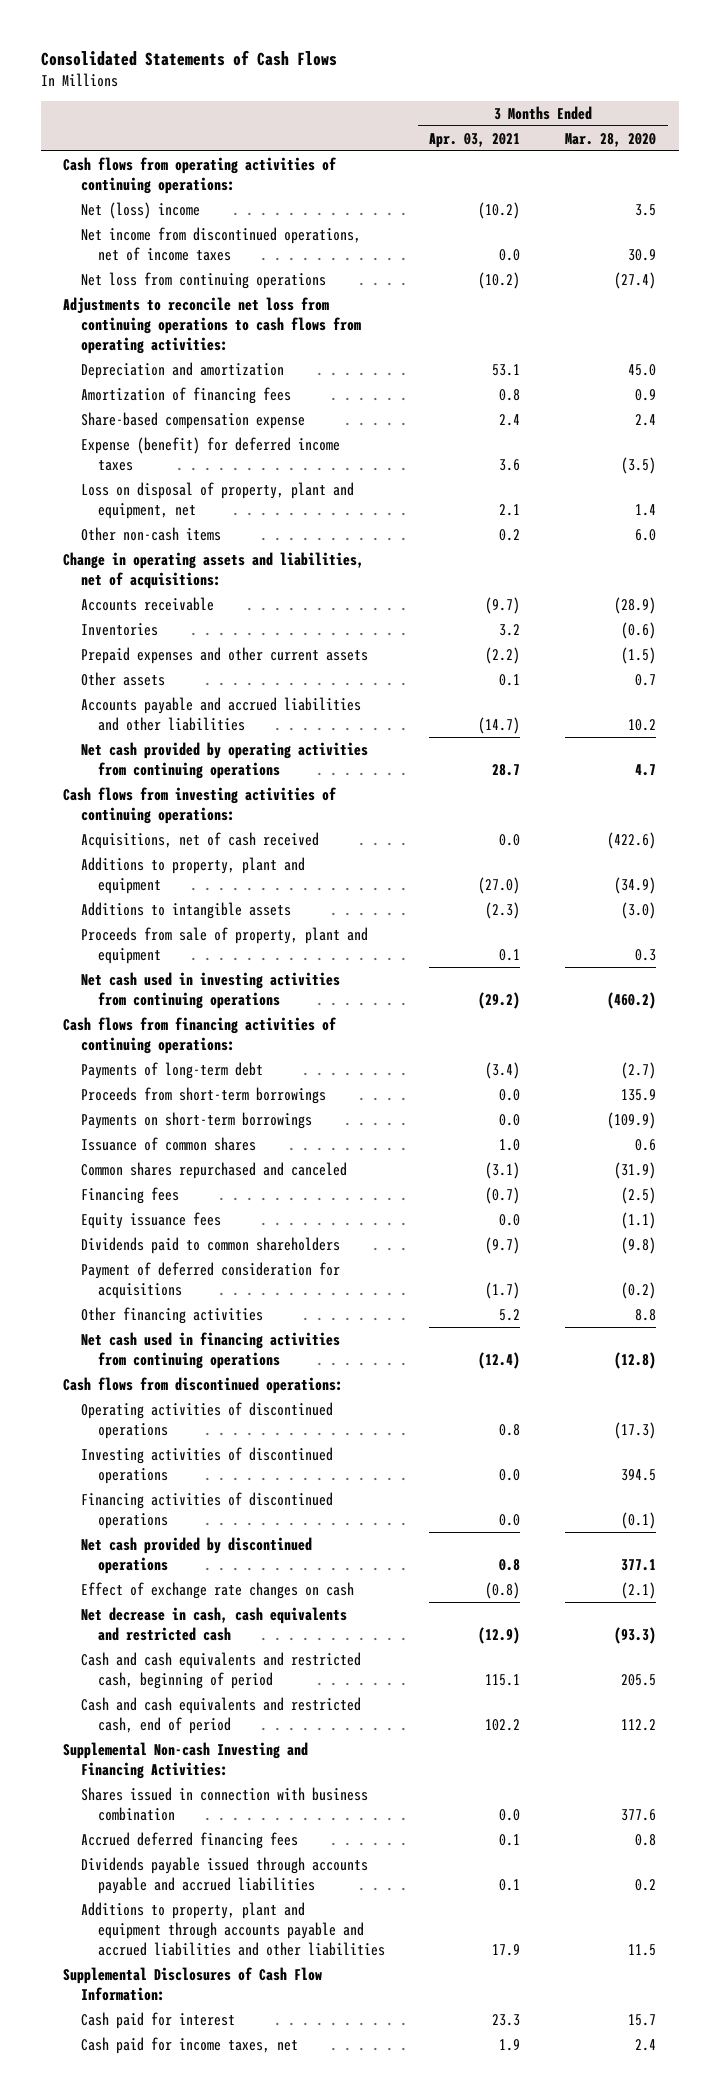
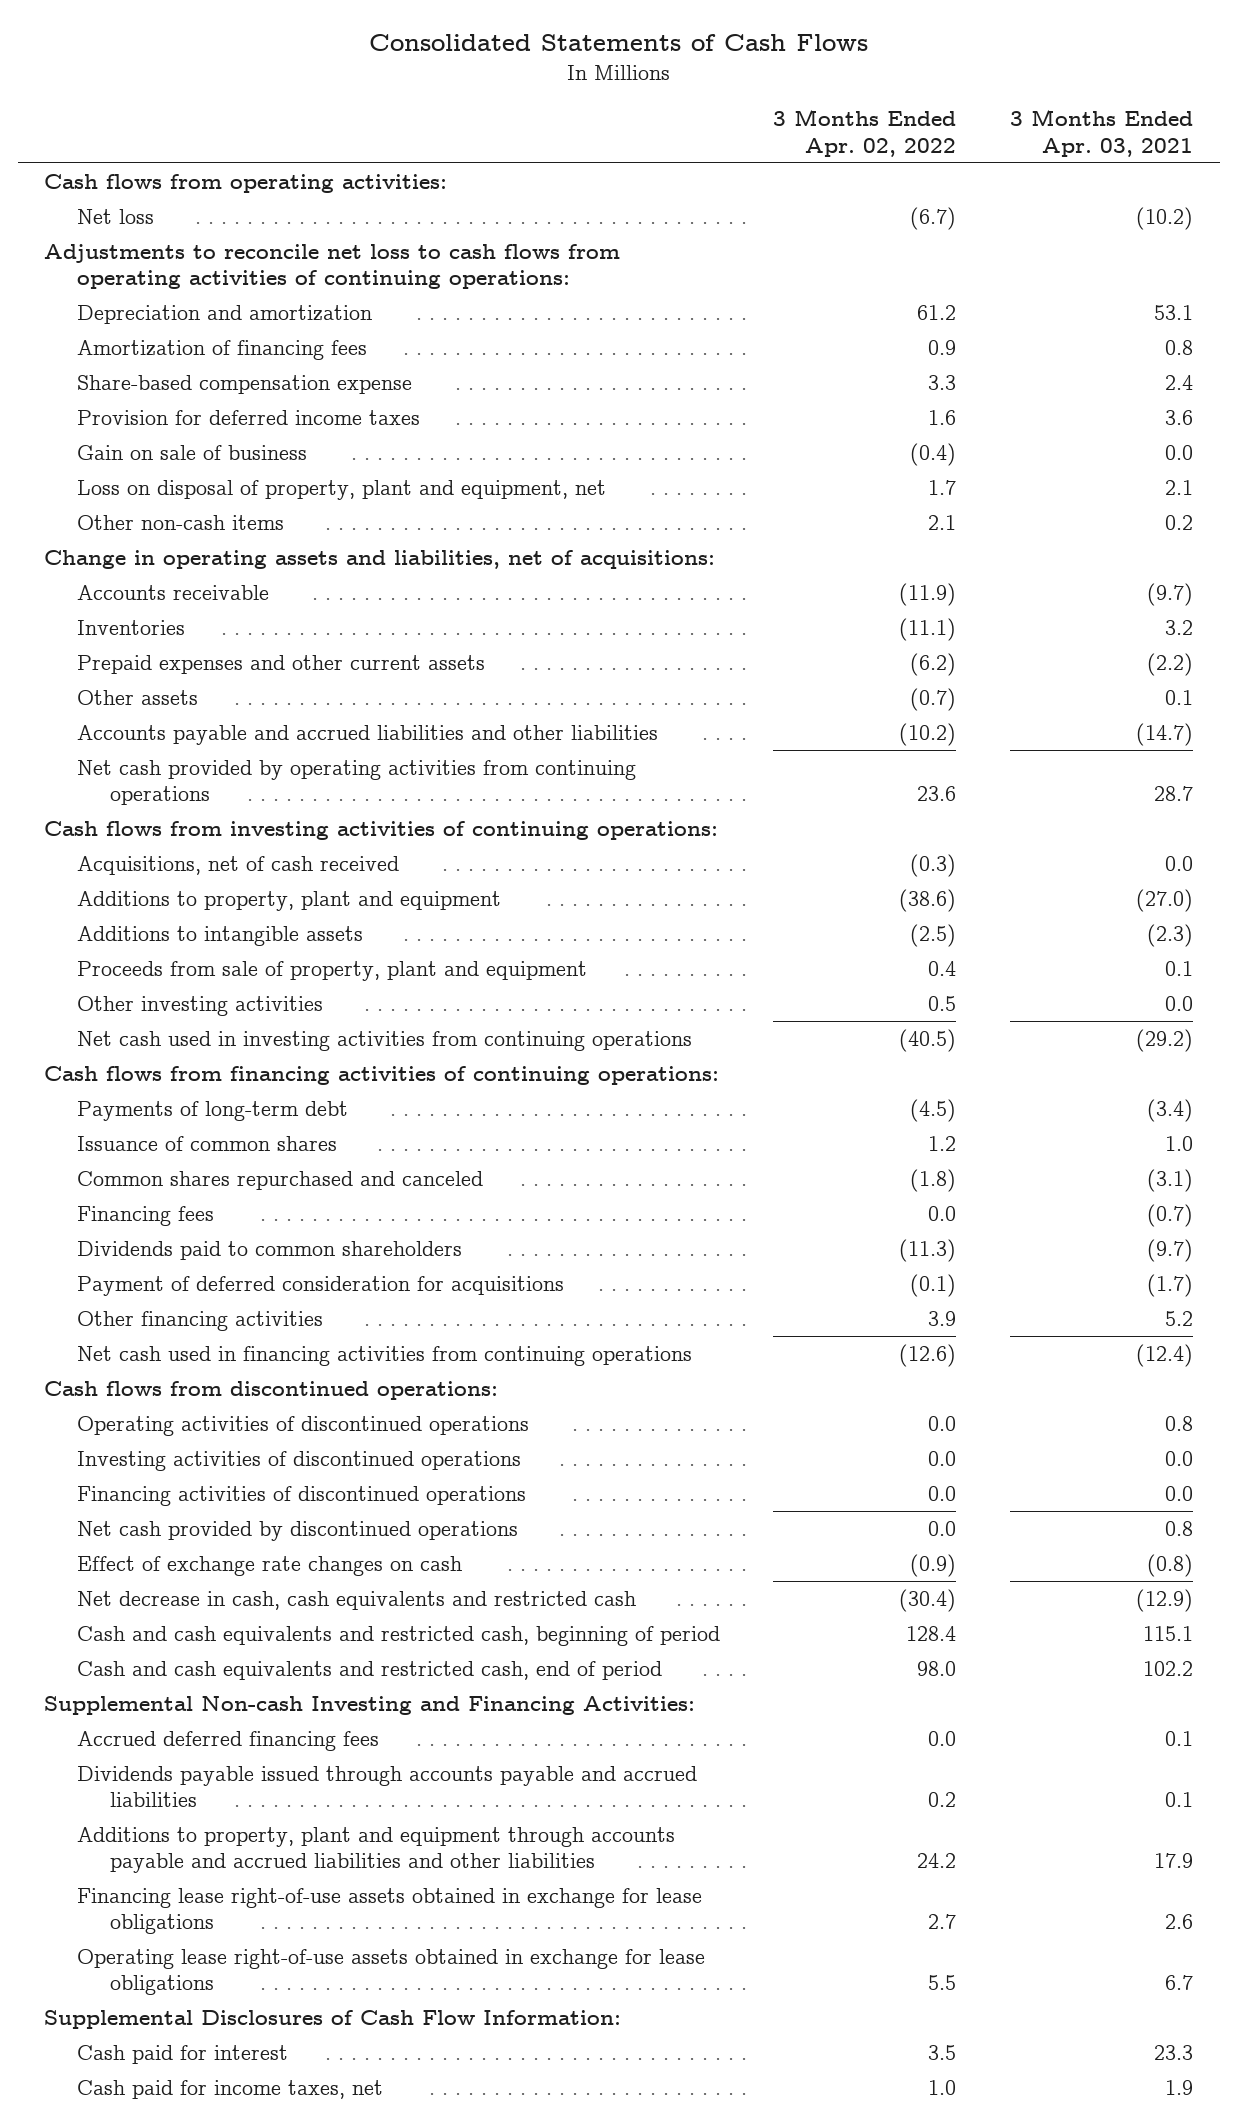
- | 3 Months Ended Apr. 03, 2021 | 3 Months Ended Mar. 28, 2020
+ | 3 Months Ended Apr. 02, 2022 | 3 Months Ended Apr. 03, 2021
- Cash flows from operating activities of continuing operations:
- Net (loss) income | (10.2) | 3.5
- Net income from discontinued operations, net of income taxes | 0.0 | 30.9
- Net loss from continuing operations | (10.2) | (27.4)
- Adjustments to reconcile net loss from continuing operations to cash flows from operating activities:
+ Cash flows from operating activities:
+ Net loss | (6.7) | (10.2)
+ Adjustments to reconcile net loss to cash flows from operating activities of continuing operations:
- Expense (benefit) for deferred income taxes | 3.6 | (3.5)
+ Provision for deferred income taxes | 1.6 | 3.6
+ Gain on sale of business | (0.4) | 0.0
+ Other investing activities | 0.5 | 0.0
- Proceeds from short-term borrowings | 0.0 | 135.9
- Payments on short-term borrowings | 0.0 | (109.9)
- Equity issuance fees | 0.0 | (1.1)
- Shares issued in connection with business combination | 0.0 | 377.6
+ Financing lease right-of-use assets obtained in exchange for lease obligations | 2.7 | 2.6
+ Operating lease right-of-use assets obtained in exchange for lease obligations | 5.5 | 6.7

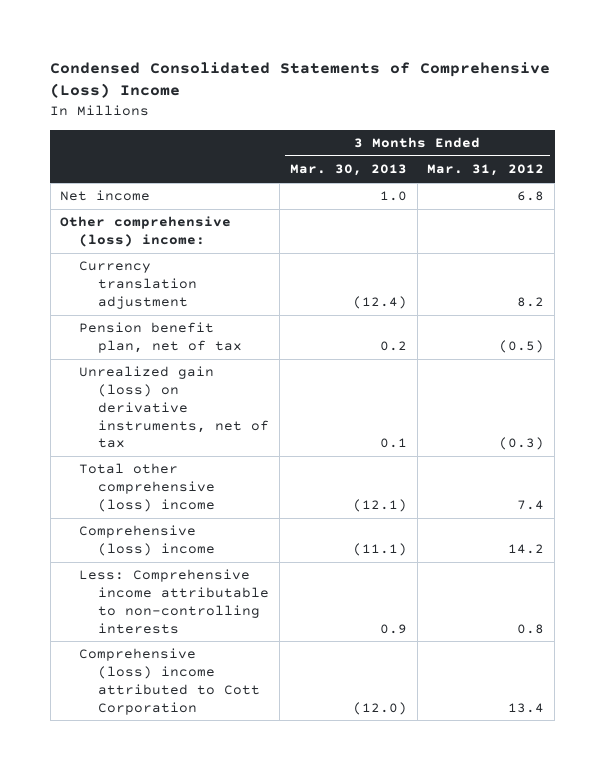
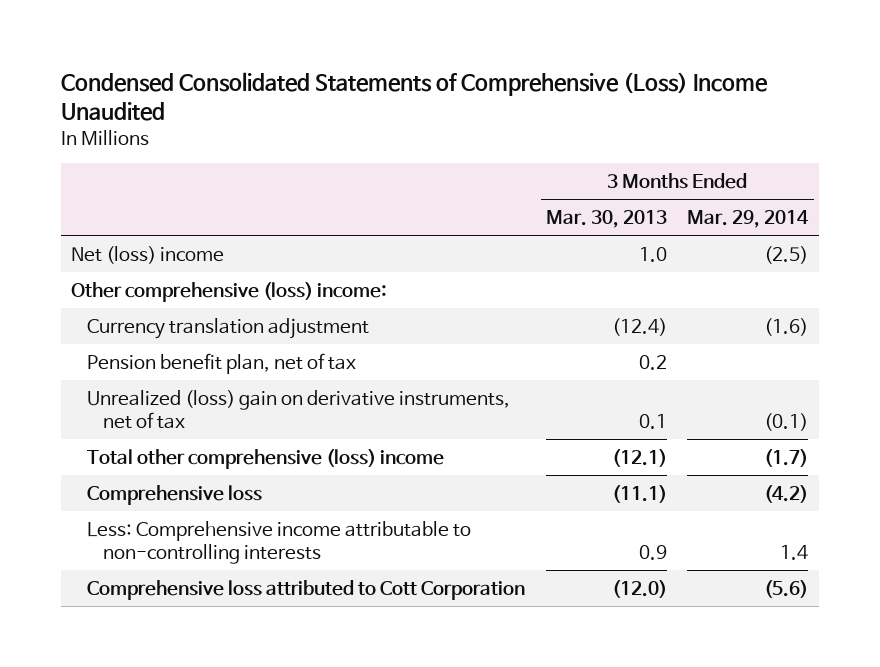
- Condensed Consolidated Statements of Comprehensive (Loss) Income
+ Condensed Consolidated Statements of Comprehensive (Loss) Income Unaudited
- | 3 Months Ended Mar. 30, 2013 | 3 Months Ended Mar. 31, 2012
+ | 3 Months Ended Mar. 30, 2013 | 3 Months Ended Mar. 29, 2014
- Net income | 1.0 | 6.8
+ Net (loss) income | 1.0 | (2.5)
- Unrealized gain (loss) on derivative instruments, net of tax | 0.1 | (0.3)
+ Unrealized (loss) gain on derivative instruments, net of tax | 0.1 | (0.1)
- Comprehensive (loss) income | (11.1) | 14.2
+ Comprehensive loss | (11.1) | (4.2)
- Comprehensive (loss) income attributed to Cott Corporation | (12.0) | 13.4
+ Comprehensive loss attributed to Cott Corporation | (12.0) | (5.6)

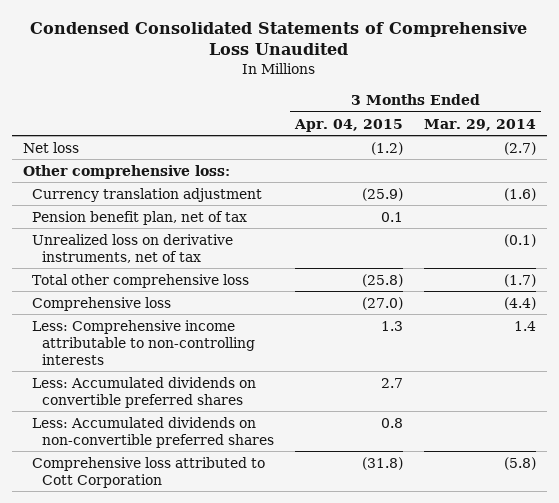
- Condensed Consolidated Statements of Comprehensive (Loss) Income Unaudited
+ Condensed Consolidated Statements of Comprehensive Loss Unaudited
- | 3 Months Ended Mar. 30, 2013 | 3 Months Ended Mar. 29, 2014
+ | 3 Months Ended Apr. 04, 2015 | 3 Months Ended Mar. 29, 2014
- Net (loss) income | 1.0 | (2.5)
- Other comprehensive (loss) income:
+ Net loss | (1.2) | (2.7)
+ Other comprehensive loss:
- Unrealized (loss) gain on derivative instruments, net of tax | 0.1 | (0.1)
- Total other comprehensive (loss) income | (12.1) | (1.7)
- Comprehensive loss | (11.1) | (4.2)
+ Unrealized loss on derivative instruments, net of tax | | (0.1)
+ Total other comprehensive loss | (25.8) | (1.7)
+ Comprehensive loss | (27.0) | (4.4)
- Comprehensive loss attributed to Cott Corporation | (12.0) | (5.6)
+ Less: Accumulated dividends on convertible preferred shares | 2.7 |
+ Less: Accumulated dividends on non-convertible preferred shares | 0.8 |
+ Comprehensive loss attributed to Cott Corporation | (31.8) | (5.8)

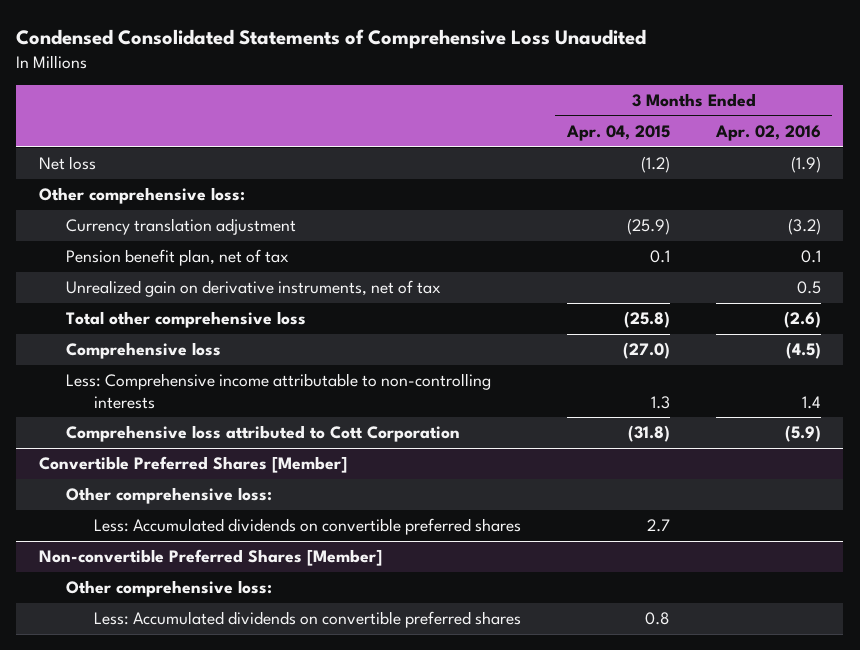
- | 3 Months Ended Apr. 04, 2015 | 3 Months Ended Mar. 29, 2014
+ | 3 Months Ended Apr. 04, 2015 | 3 Months Ended Apr. 02, 2016
- Unrealized loss on derivative instruments, net of tax | | (0.1)
+ Unrealized gain on derivative instruments, net of tax | | 0.5
- Less: Accumulated dividends on convertible preferred shares | 2.7 |
- Less: Accumulated dividends on non-convertible preferred shares | 0.8 |
+ Convertible Preferred Shares [Member]
+ Other comprehensive loss:
+ Less: Accumulated dividends on convertible preferred shares | 2.7 |
+ Non-convertible Preferred Shares [Member]
+ Other comprehensive loss:
+ Less: Accumulated dividends on convertible preferred shares | 0.8 |

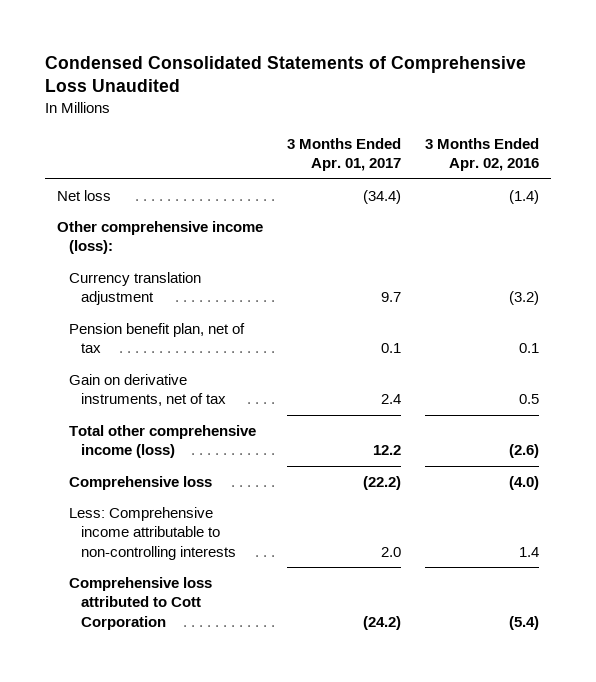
- | 3 Months Ended Apr. 04, 2015 | 3 Months Ended Apr. 02, 2016
+ | 3 Months Ended Apr. 01, 2017 | 3 Months Ended Apr. 02, 2016
- Net loss | (1.2) | (1.9)
- Other comprehensive loss:
+ Net loss | (34.4) | (1.4)
+ Other comprehensive income (loss):
- Unrealized gain on derivative instruments, net of tax | | 0.5
- Total other comprehensive loss | (25.8) | (2.6)
- Comprehensive loss | (27.0) | (4.5)
+ Gain on derivative instruments, net of tax | 2.4 | 0.5
+ Total other comprehensive income (loss) | 12.2 | (2.6)
+ Comprehensive loss | (22.2) | (4.0)
- Comprehensive loss attributed to Cott Corporation | (31.8) | (5.9)
- Convertible Preferred Shares [Member]
- Other comprehensive loss:
- Less: Accumulated dividends on convertible preferred shares | 2.7 |
- Non-convertible Preferred Shares [Member]
- Other comprehensive loss:
- Less: Accumulated dividends on convertible preferred shares | 0.8 |
+ Comprehensive loss attributed to Cott Corporation | (24.2) | (5.4)

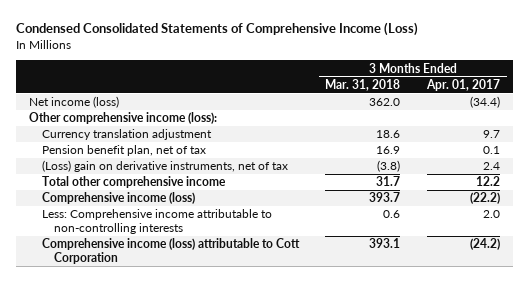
- Condensed Consolidated Statements of Comprehensive Loss Unaudited
+ Condensed Consolidated Statements of Comprehensive Income (Loss)
- | 3 Months Ended Apr. 01, 2017 | 3 Months Ended Apr. 02, 2016
+ | 3 Months Ended Mar. 31, 2018 | 3 Months Ended Apr. 01, 2017
- Net loss | (34.4) | (1.4)
+ Net income (loss) | 362.0 | (34.4)
- Gain on derivative instruments, net of tax | 2.4 | 0.5
- Total other comprehensive income (loss) | 12.2 | (2.6)
- Comprehensive loss | (22.2) | (4.0)
+ (Loss) gain on derivative instruments, net of tax | (3.8) | 2.4
+ Total other comprehensive income | 31.7 | 12.2
+ Comprehensive income (loss) | 393.7 | (22.2)
- Comprehensive loss attributed to Cott Corporation | (24.2) | (5.4)
+ Comprehensive income (loss) attributable to Cott Corporation | 393.1 | (24.2)

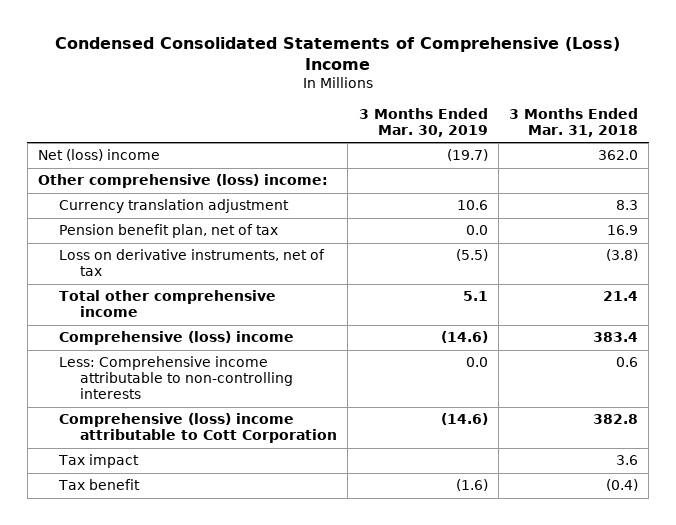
- Condensed Consolidated Statements of Comprehensive Income (Loss)
+ Condensed Consolidated Statements of Comprehensive (Loss) Income
- | 3 Months Ended Mar. 31, 2018 | 3 Months Ended Apr. 01, 2017
+ | 3 Months Ended Mar. 30, 2019 | 3 Months Ended Mar. 31, 2018
- Net income (loss) | 362.0 | (34.4)
- Other comprehensive income (loss):
- Currency translation adjustment | 18.6 | 9.7
+ Net (loss) income | (19.7) | 362.0
+ Other comprehensive (loss) income:
+ Currency translation adjustment | 10.6 | 8.3
- (Loss) gain on derivative instruments, net of tax | (3.8) | 2.4
- Total other comprehensive income | 31.7 | 12.2
- Comprehensive income (loss) | 393.7 | (22.2)
+ Loss on derivative instruments, net of tax | (5.5) | (3.8)
+ Total other comprehensive income | 5.1 | 21.4
+ Comprehensive (loss) income | (14.6) | 383.4
- Comprehensive income (loss) attributable to Cott Corporation | 393.1 | (24.2)
+ Comprehensive (loss) income attributable to Cott Corporation | (14.6) | 382.8
+ Tax impact | | 3.6
+ Tax benefit | (1.6) | (0.4)

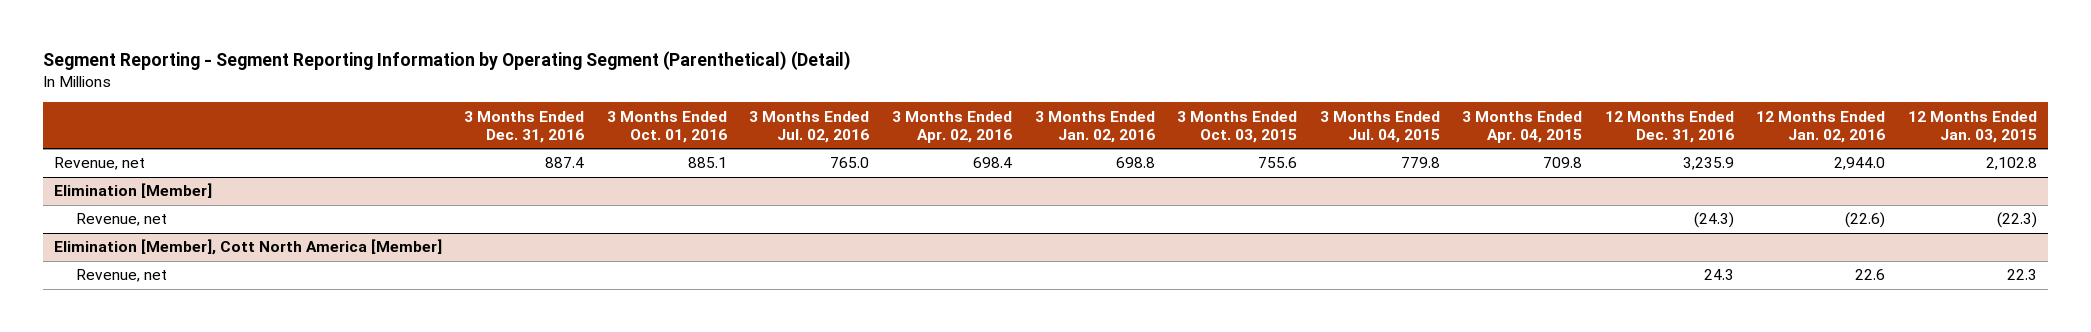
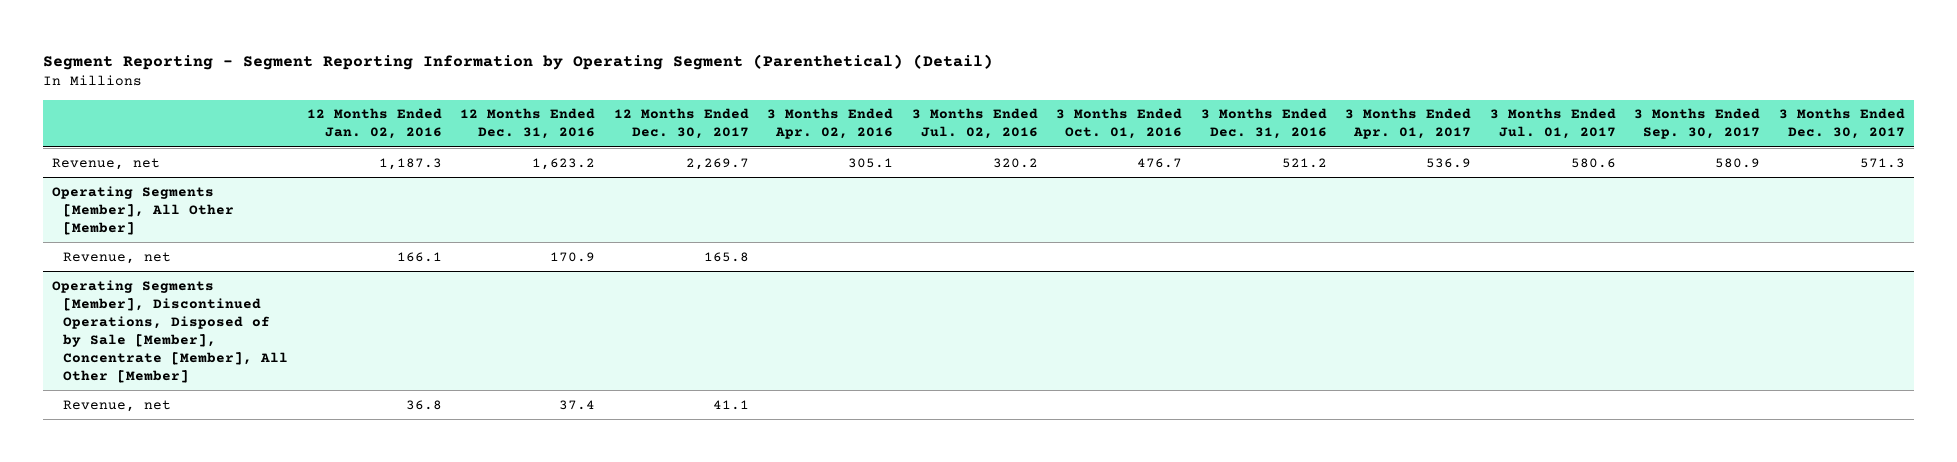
- | 3 Months Ended Dec. 31, 2016 | 3 Months Ended Oct. 01, 2016 | 3 Months Ended Jul. 02, 2016 | 3 Months Ended Apr. 02, 2016 | 3 Months Ended Jan. 02, 2016 | 3 Months Ended Oct. 03, 2015 | 3 Months Ended Jul. 04, 2015 | 3 Months Ended Apr. 04, 2015 | 12 Months Ended Dec. 31, 2016 | 12 Months Ended Jan. 02, 2016 | 12 Months Ended Jan. 03, 2015
+ | 12 Months Ended Jan. 02, 2016 | 12 Months Ended Dec. 31, 2016 | 12 Months Ended Dec. 30, 2017 | 3 Months Ended Apr. 02, 2016 | 3 Months Ended Jul. 02, 2016 | 3 Months Ended Oct. 01, 2016 | 3 Months Ended Dec. 31, 2016 | 3 Months Ended Apr. 01, 2017 | 3 Months Ended Jul. 01, 2017 | 3 Months Ended Sep. 30, 2017 | 3 Months Ended Dec. 30, 2017
- Revenue, net | 887.4 | 885.1 | 765.0 | 698.4 | 698.8 | 755.6 | 779.8 | 709.8 | 3,235.9 | 2,944.0 | 2,102.8
- Elimination [Member]
- Revenue, net | | | | | | | | | (24.3) | (22.6) | (22.3)
- Elimination [Member], Cott North America [Member]
- Revenue, net | | | | | | | | | 24.3 | 22.6 | 22.3
+ Revenue, net | 1,187.3 | 1,623.2 | 2,269.7 | 305.1 | 320.2 | 476.7 | 521.2 | 536.9 | 580.6 | 580.9 | 571.3
+ Operating Segments [Member], All Other [Member]
+ Revenue, net | 166.1 | 170.9 | 165.8 | | | | | | | |
+ Operating Segments [Member], Discontinued Operations, Disposed of by Sale [Member], Concentrate [Member], All Other [Member]
+ Revenue, net | 36.8 | 37.4 | 41.1 | | | | | | | |

